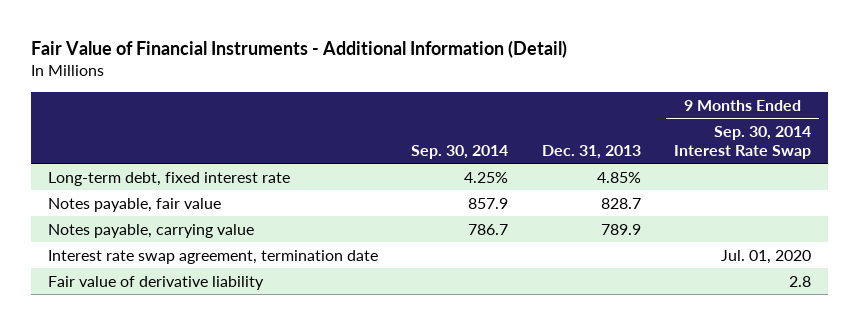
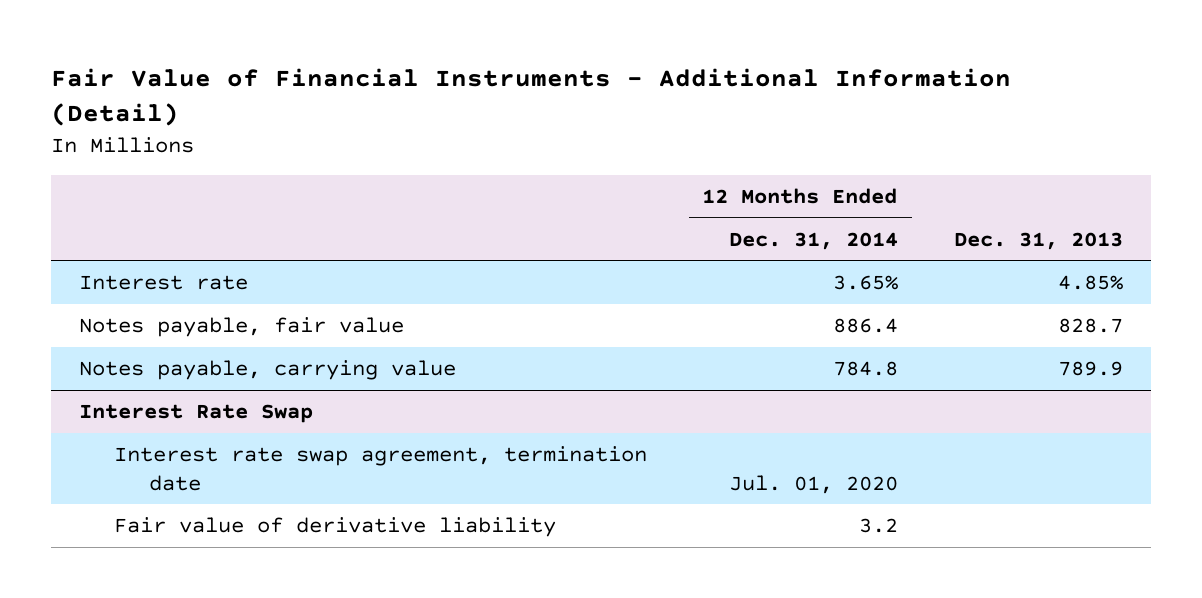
- | Sep. 30, 2014 | Dec. 31, 2013 | 9 Months Ended Sep. 30, 2014 Interest Rate Swap
+ | 12 Months Ended Dec. 31, 2014 | Dec. 31, 2013
- Long-term debt, fixed interest rate | 4.25% | 4.85% |
+ Interest rate | 3.65% | 4.85%
+ Interest Rate Swap

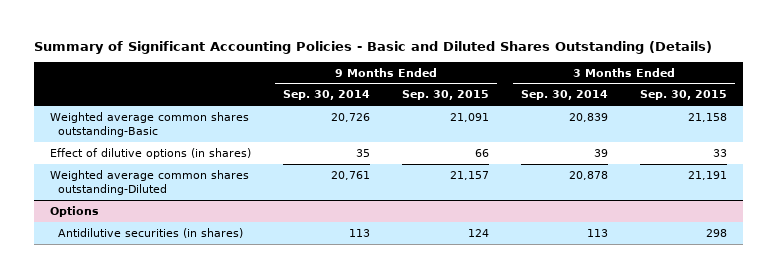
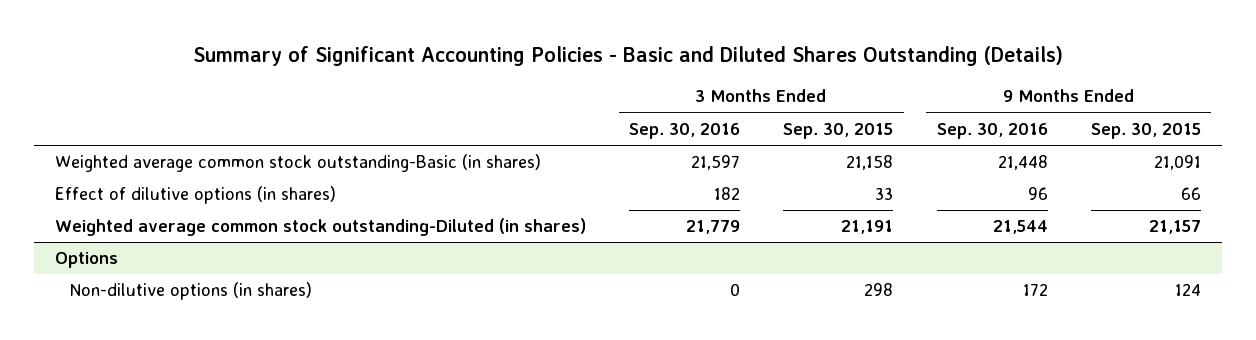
- | 9 Months Ended Sep. 30, 2014 | 9 Months Ended Sep. 30, 2015 | 3 Months Ended Sep. 30, 2014 | 3 Months Ended Sep. 30, 2015
+ | 3 Months Ended Sep. 30, 2016 | 3 Months Ended Sep. 30, 2015 | 9 Months Ended Sep. 30, 2016 | 9 Months Ended Sep. 30, 2015
- Weighted average common shares outstanding-Basic | 20,726 | 21,091 | 20,839 | 21,158
+ Weighted average common stock outstanding-Basic (in shares) | 21,597 | 21,158 | 21,448 | 21,091
- Weighted average common shares outstanding-Diluted | 20,761 | 21,157 | 20,878 | 21,191
+ Weighted average common stock outstanding-Diluted (in shares) | 21,779 | 21,191 | 21,544 | 21,157
@ Options
- Antidilutive securities (in shares) | 113 | 124 | 113 | 298
+ Non-dilutive options (in shares) | 0 | 298 | 172 | 124

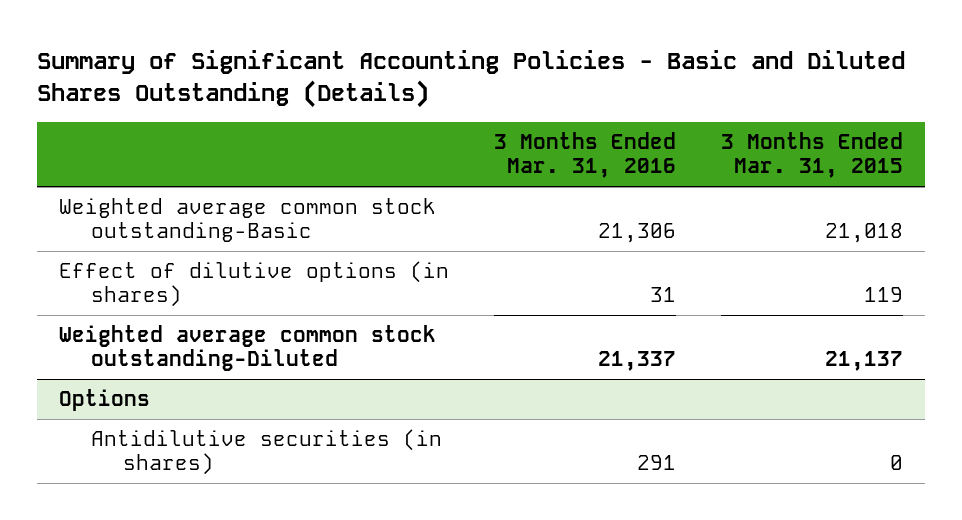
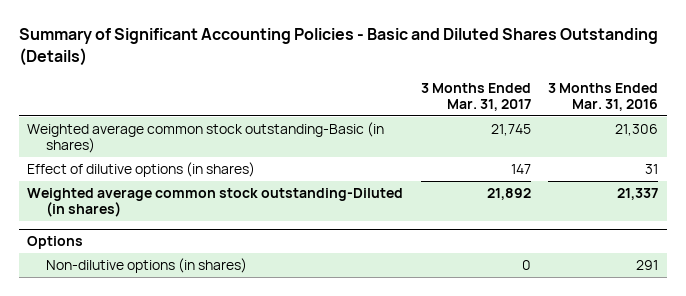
- | 3 Months Ended Mar. 31, 2016 | 3 Months Ended Mar. 31, 2015
+ | 3 Months Ended Mar. 31, 2017 | 3 Months Ended Mar. 31, 2016
- Weighted average common stock outstanding-Basic | 21,306 | 21,018
+ Weighted average common stock outstanding-Basic (in shares) | 21,745 | 21,306
- Weighted average common stock outstanding-Diluted | 21,337 | 21,137
+ Weighted average common stock outstanding-Diluted (in shares) | 21,892 | 21,337
@ Options
- Antidilutive securities (in shares) | 291 | 0
+ Non-dilutive options (in shares) | 0 | 291

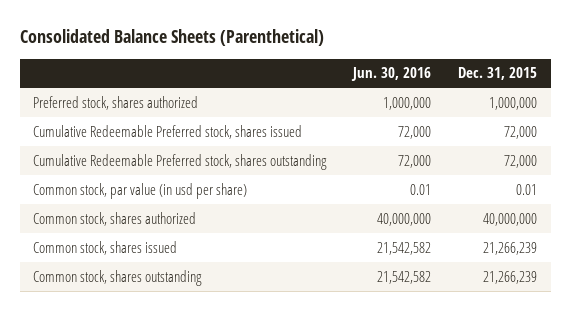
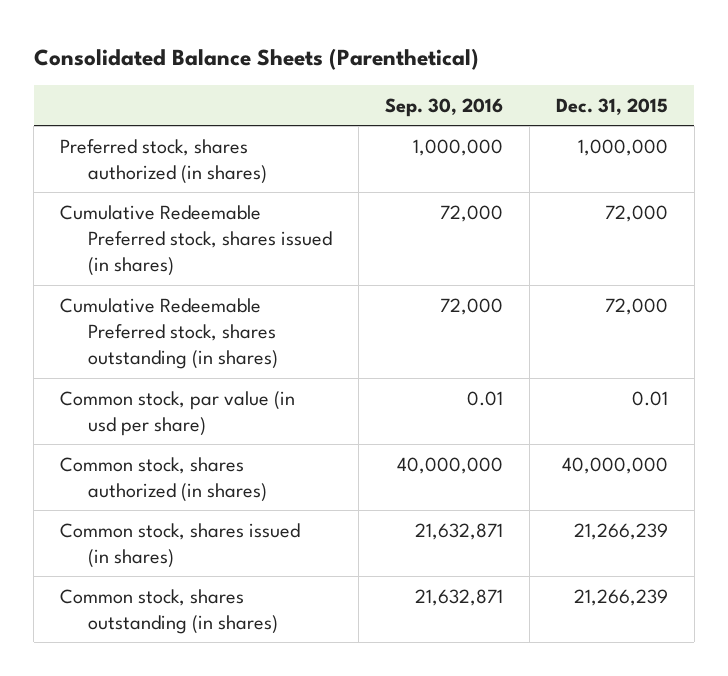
- | Jun. 30, 2016 | Dec. 31, 2015
+ | Sep. 30, 2016 | Dec. 31, 2015
- Preferred stock, shares authorized | 1,000,000 | 1,000,000
- Cumulative Redeemable Preferred stock, shares issued | 72,000 | 72,000
- Cumulative Redeemable Preferred stock, shares outstanding | 72,000 | 72,000
+ Preferred stock, shares authorized (in shares) | 1,000,000 | 1,000,000
+ Cumulative Redeemable Preferred stock, shares issued (in shares) | 72,000 | 72,000
+ Cumulative Redeemable Preferred stock, shares outstanding (in shares) | 72,000 | 72,000
- Common stock, shares authorized | 40,000,000 | 40,000,000
- Common stock, shares issued | 21,542,582 | 21,266,239
- Common stock, shares outstanding | 21,542,582 | 21,266,239
+ Common stock, shares authorized (in shares) | 40,000,000 | 40,000,000
+ Common stock, shares issued (in shares) | 21,632,871 | 21,266,239
+ Common stock, shares outstanding (in shares) | 21,632,871 | 21,266,239

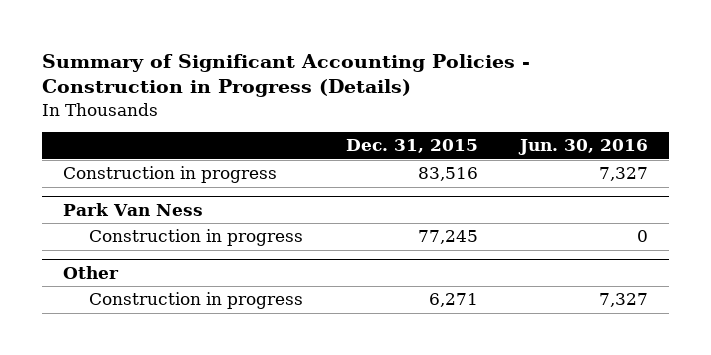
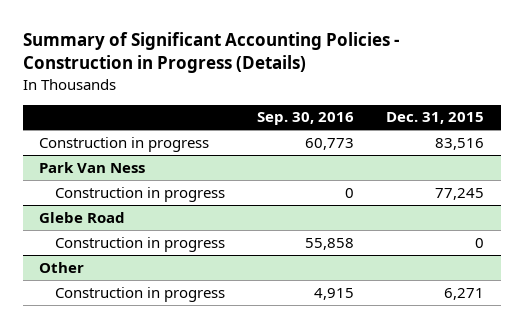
- | Dec. 31, 2015 | Jun. 30, 2016
+ | Sep. 30, 2016 | Dec. 31, 2015
+ Glebe Road
+ Construction in progress | 55,858 | 0

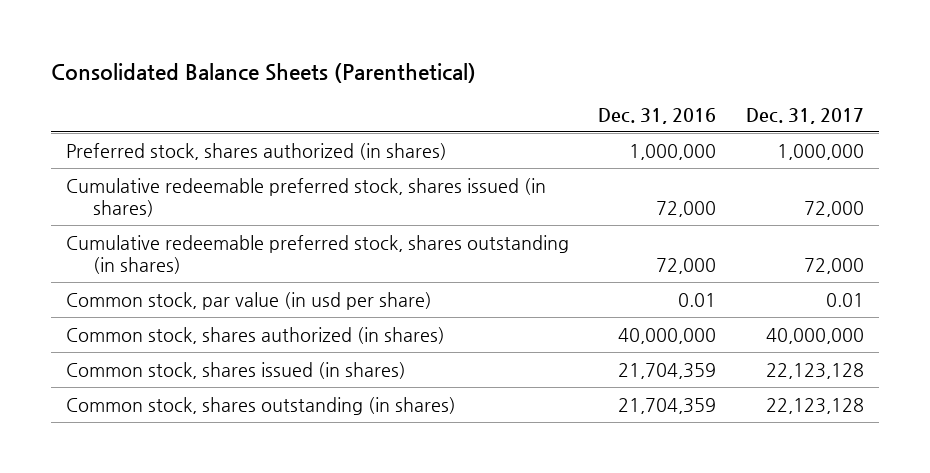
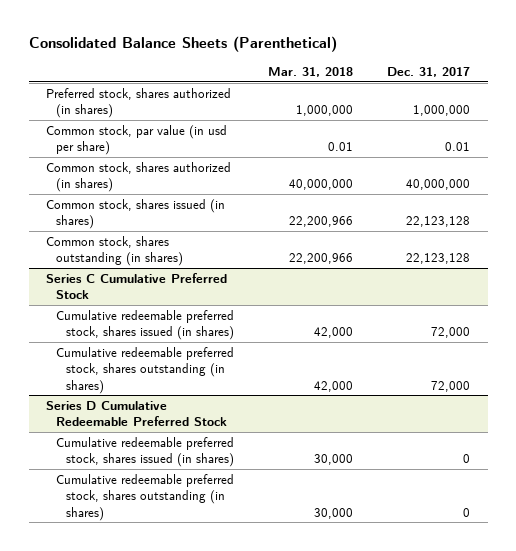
- | Dec. 31, 2016 | Dec. 31, 2017
+ | Mar. 31, 2018 | Dec. 31, 2017
- Cumulative redeemable preferred stock, shares issued (in shares) | 72,000 | 72,000
- Cumulative redeemable preferred stock, shares outstanding (in shares) | 72,000 | 72,000
+ Series C Cumulative Preferred Stock
+ Cumulative redeemable preferred stock, shares issued (in shares) | 42,000 | 72,000
+ Cumulative redeemable preferred stock, shares outstanding (in shares) | 42,000 | 72,000
+ Series D Cumulative Redeemable Preferred Stock
+ Cumulative redeemable preferred stock, shares issued (in shares) | 30,000 | 0
+ Cumulative redeemable preferred stock, shares outstanding (in shares) | 30,000 | 0

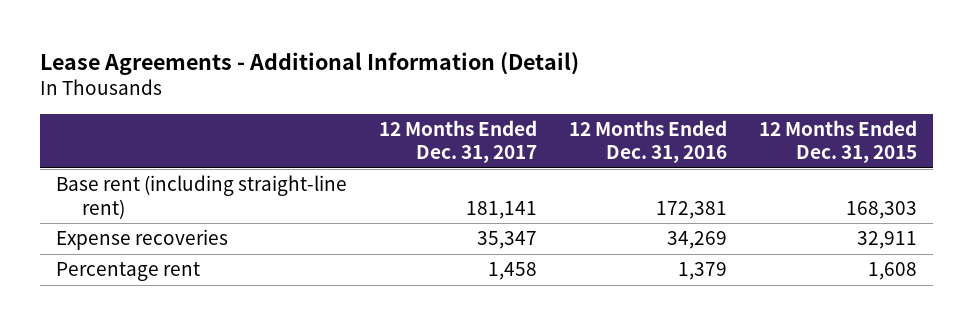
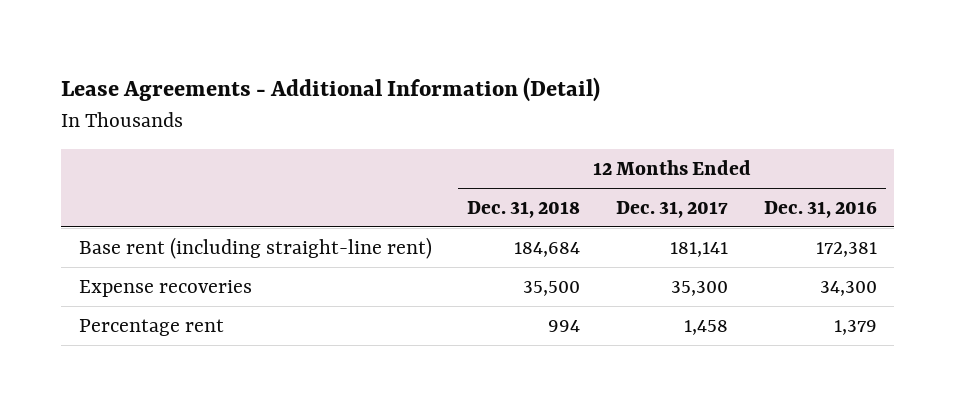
- | 12 Months Ended Dec. 31, 2017 | 12 Months Ended Dec. 31, 2016 | 12 Months Ended Dec. 31, 2015
+ | 12 Months Ended Dec. 31, 2018 | 12 Months Ended Dec. 31, 2017 | 12 Months Ended Dec. 31, 2016
- Expense recoveries | 35,347 | 34,269 | 32,911
+ Expense recoveries | 35,500 | 35,300 | 34,300

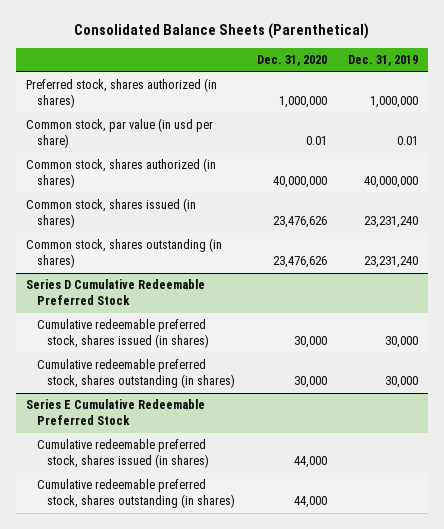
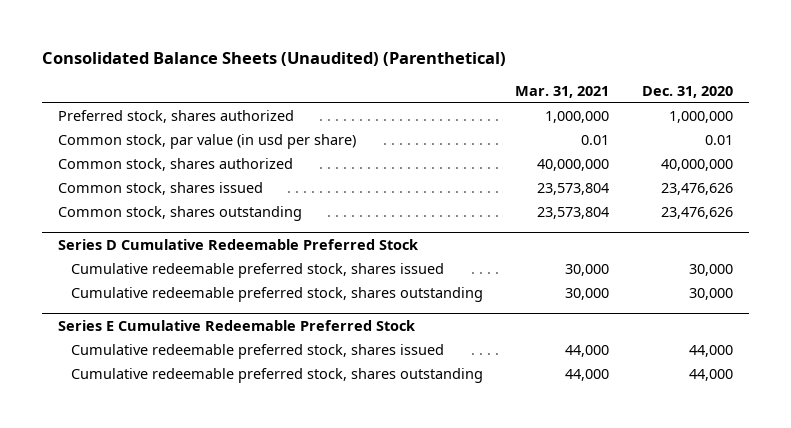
- Consolidated Balance Sheets (Parenthetical)
+ Consolidated Balance Sheets (Unaudited) (Parenthetical)
- | Dec. 31, 2020 | Dec. 31, 2019
+ | Mar. 31, 2021 | Dec. 31, 2020
- Preferred stock, shares authorized (in shares) | 1,000,000 | 1,000,000
+ Preferred stock, shares authorized | 1,000,000 | 1,000,000
- Common stock, shares authorized (in shares) | 40,000,000 | 40,000,000
- Common stock, shares issued (in shares) | 23,476,626 | 23,231,240
- Common stock, shares outstanding (in shares) | 23,476,626 | 23,231,240
+ Common stock, shares authorized | 40,000,000 | 40,000,000
+ Common stock, shares issued | 23,573,804 | 23,476,626
+ Common stock, shares outstanding | 23,573,804 | 23,476,626
@ Series D Cumulative Redeemable Preferred Stock
- Cumulative redeemable preferred stock, shares issued (in shares) | 30,000 | 30,000
- Cumulative redeemable preferred stock, shares outstanding (in shares) | 30,000 | 30,000
+ Cumulative redeemable preferred stock, shares issued | 30,000 | 30,000
+ Cumulative redeemable preferred stock, shares outstanding | 30,000 | 30,000
@ Series E Cumulative Redeemable Preferred Stock
- Cumulative redeemable preferred stock, shares issued (in shares) | 44,000 |
- Cumulative redeemable preferred stock, shares outstanding (in shares) | 44,000 |
+ Cumulative redeemable preferred stock, shares issued | 44,000 | 44,000
+ Cumulative redeemable preferred stock, shares outstanding | 44,000 | 44,000

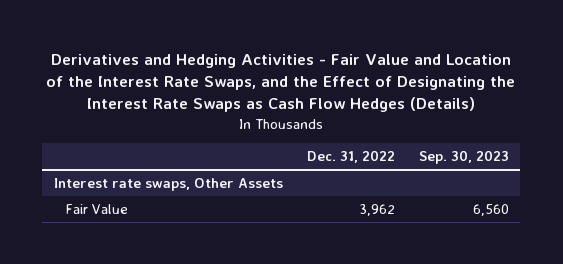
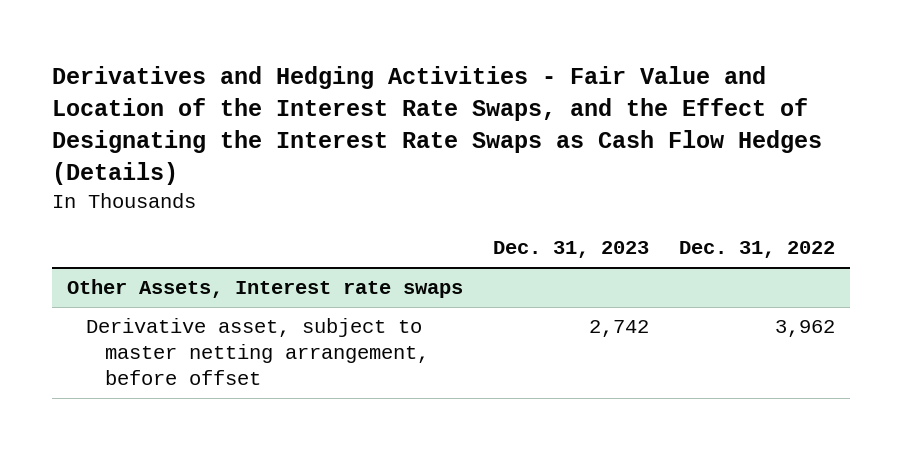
- | Dec. 31, 2022 | Sep. 30, 2023
+ | Dec. 31, 2023 | Dec. 31, 2022
- Interest rate swaps, Other Assets
- Fair Value | 3,962 | 6,560
+ Other Assets, Interest rate swaps
+ Derivative asset, subject to master netting arrangement, before offset | 2,742 | 3,962

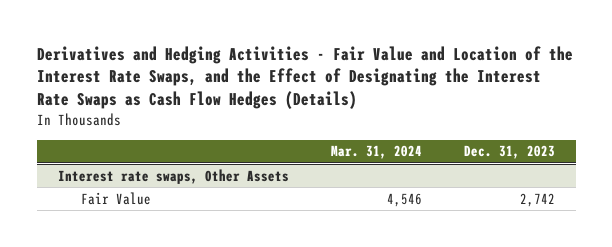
- | Dec. 31, 2023 | Dec. 31, 2022
+ | Mar. 31, 2024 | Dec. 31, 2023
- Other Assets, Interest rate swaps
- Derivative asset, subject to master netting arrangement, before offset | 2,742 | 3,962
+ Interest rate swaps, Other Assets
+ Fair Value | 4,546 | 2,742

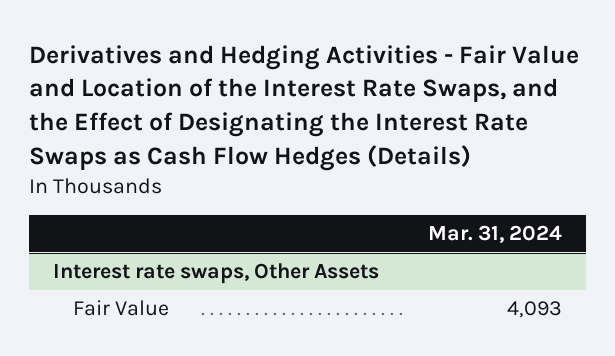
- | Mar. 31, 2024 | Dec. 31, 2023
+ | Mar. 31, 2024
@ Interest rate swaps, Other Assets
- Fair Value | 4,546 | 2,742
+ Fair Value | 4,093

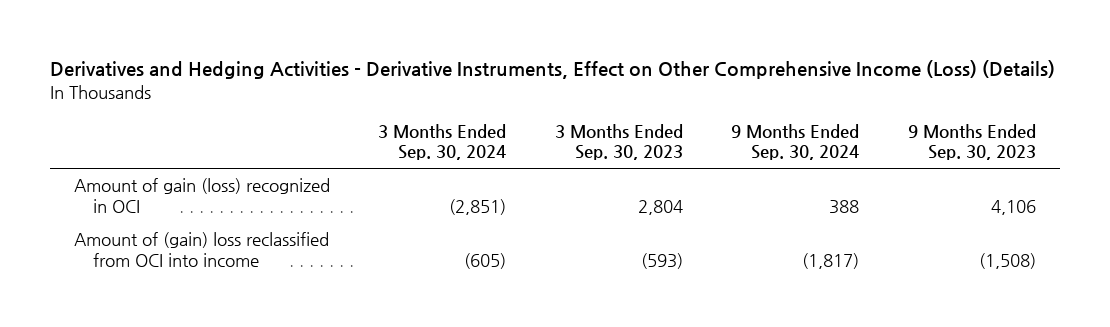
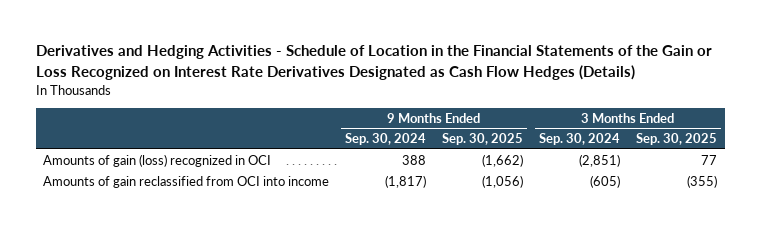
- Derivatives and Hedging Activities - Derivative Instruments, Effect on Other Comprehensive Income (Loss) (Details)
+ Derivatives and Hedging Activities - Schedule of Location in the Financial Statements of the Gain or Loss Recognized on Interest Rate Derivatives Designated as Cash Flow Hedges (Details)
- | 3 Months Ended Sep. 30, 2024 | 3 Months Ended Sep. 30, 2023 | 9 Months Ended Sep. 30, 2024 | 9 Months Ended Sep. 30, 2023
+ | 9 Months Ended Sep. 30, 2024 | 9 Months Ended Sep. 30, 2025 | 3 Months Ended Sep. 30, 2024 | 3 Months Ended Sep. 30, 2025
- Amount of gain (loss) recognized in OCI | (2,851) | 2,804 | 388 | 4,106
- Amount of (gain) loss reclassified from OCI into income | (605) | (593) | (1,817) | (1,508)
+ Amounts of gain (loss) recognized in OCI | 388 | (1,662) | (2,851) | 77
+ Amounts of gain reclassified from OCI into income | (1,817) | (1,056) | (605) | (355)

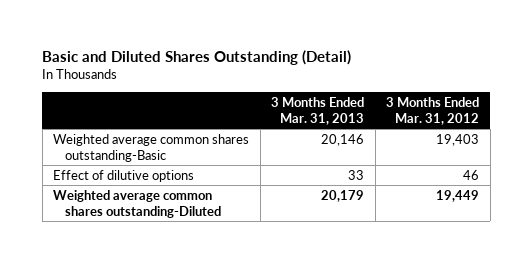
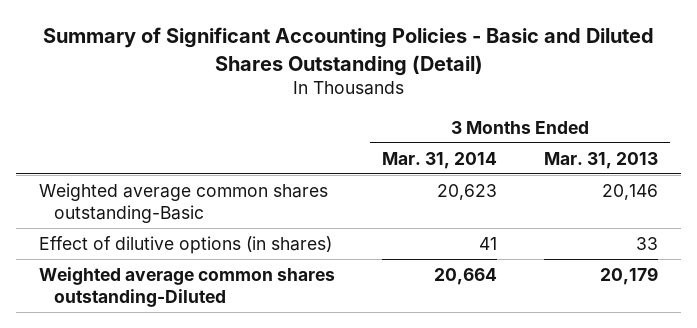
- Basic and Diluted Shares Outstanding (Detail)
+ Summary of Significant Accounting Policies - Basic and Diluted Shares Outstanding (Detail)
- | 3 Months Ended Mar. 31, 2013 | 3 Months Ended Mar. 31, 2012
+ | 3 Months Ended Mar. 31, 2014 | 3 Months Ended Mar. 31, 2013
- Effect of dilutive options | 33 | 46
+ Effect of dilutive options (in shares) | 41 | 33

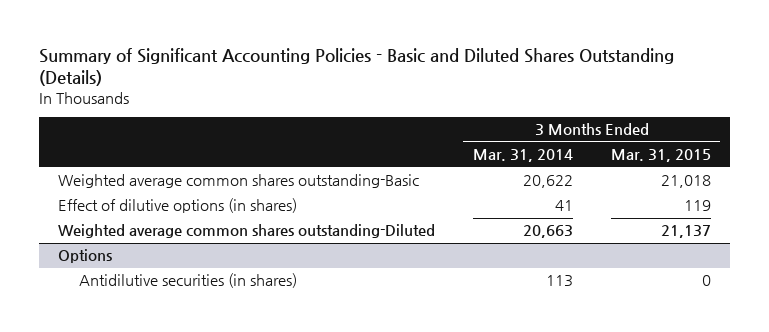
- Summary of Significant Accounting Policies - Basic and Diluted Shares Outstanding (Detail)
+ Summary of Significant Accounting Policies - Basic and Diluted Shares Outstanding (Details)
- | 3 Months Ended Mar. 31, 2014 | 3 Months Ended Mar. 31, 2013
+ | 3 Months Ended Mar. 31, 2014 | 3 Months Ended Mar. 31, 2015
- Weighted average common shares outstanding-Basic | 20,623 | 20,146
+ Weighted average common shares outstanding-Basic | 20,622 | 21,018
- Weighted average common shares outstanding-Diluted | 20,664 | 20,179
+ Weighted average common shares outstanding-Diluted | 20,663 | 21,137
+ Options
+ Antidilutive securities (in shares) | 113 | 0

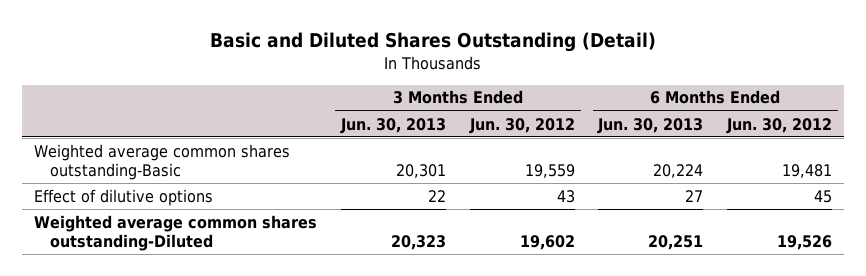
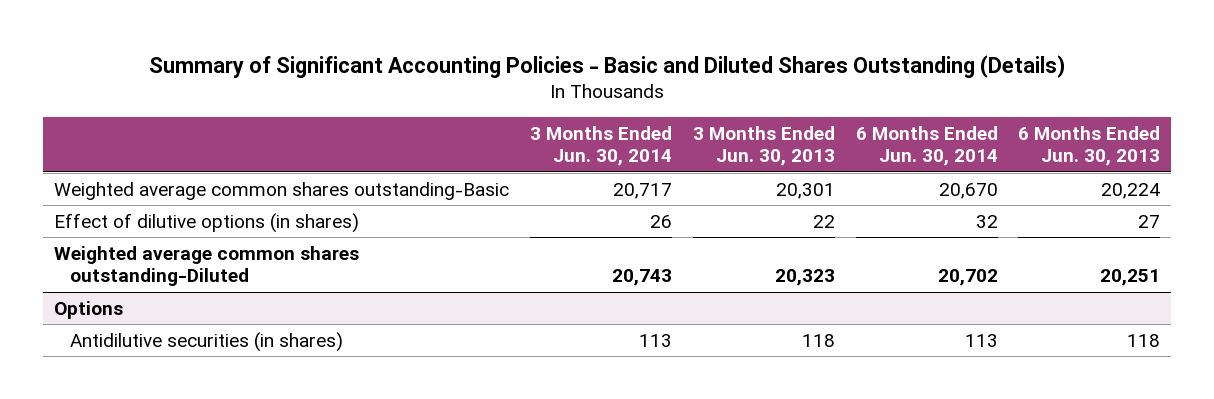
- Basic and Diluted Shares Outstanding (Detail)
+ Summary of Significant Accounting Policies - Basic and Diluted Shares Outstanding (Details)
- | 3 Months Ended Jun. 30, 2013 | 3 Months Ended Jun. 30, 2012 | 6 Months Ended Jun. 30, 2013 | 6 Months Ended Jun. 30, 2012
+ | 3 Months Ended Jun. 30, 2014 | 3 Months Ended Jun. 30, 2013 | 6 Months Ended Jun. 30, 2014 | 6 Months Ended Jun. 30, 2013
- Effect of dilutive options | 22 | 43 | 27 | 45
+ Effect of dilutive options (in shares) | 26 | 22 | 32 | 27
+ Options
+ Antidilutive securities (in shares) | 113 | 118 | 113 | 118

